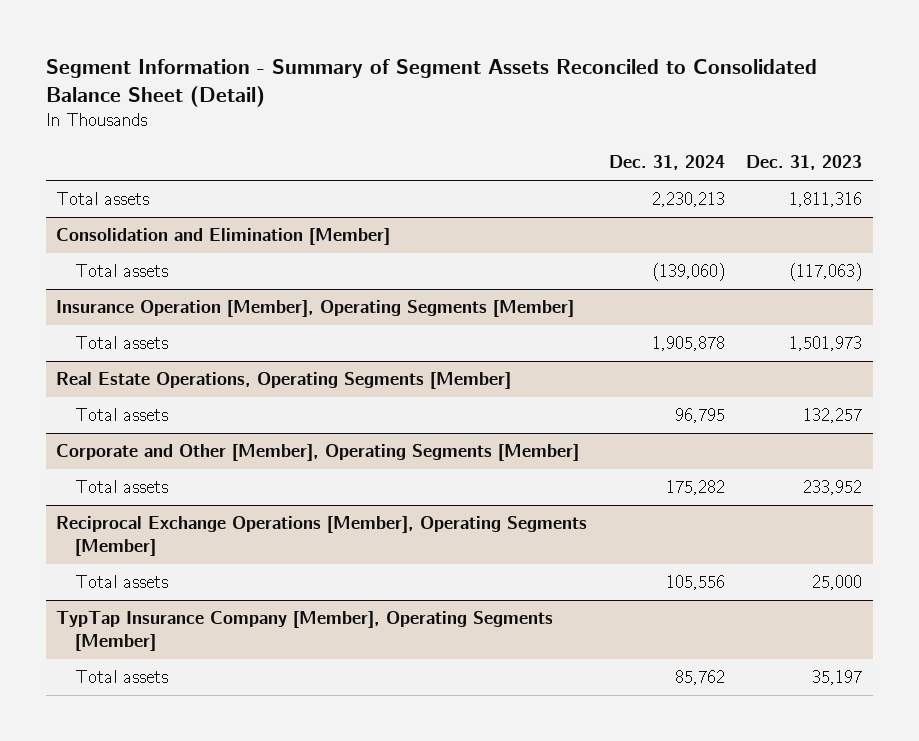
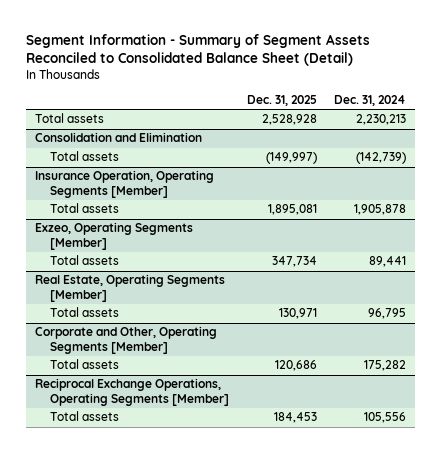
- | Dec. 31, 2024 | Dec. 31, 2023
+ | Dec. 31, 2025 | Dec. 31, 2024
- Consolidation and Elimination [Member]
- Total assets | (139,060) | (117,063)
- Insurance Operation [Member], Operating Segments [Member]
+ Consolidation and Elimination
+ Total assets | (149,997) | (142,739)
+ Insurance Operation, Operating Segments [Member]
- Real Estate Operations, Operating Segments [Member]
+ Exzeo, Operating Segments [Member]
+ Total assets | 347,734 | 89,441
+ Real Estate, Operating Segments [Member]
- Corporate and Other [Member], Operating Segments [Member]
+ Corporate and Other, Operating Segments [Member]
- Reciprocal Exchange Operations [Member], Operating Segments [Member]
+ Reciprocal Exchange Operations, Operating Segments [Member]
- TypTap Insurance Company [Member], Operating Segments [Member]
- Total assets | 85,762 | 35,197

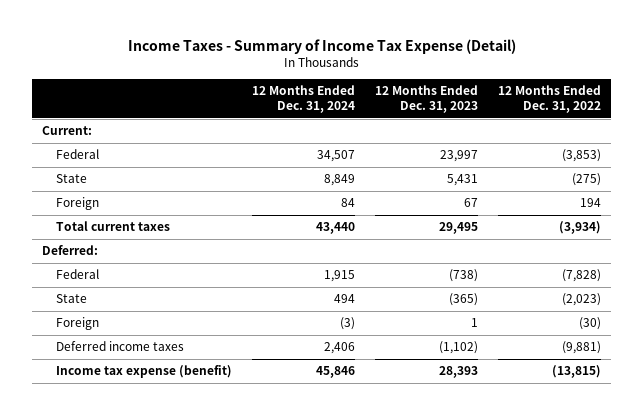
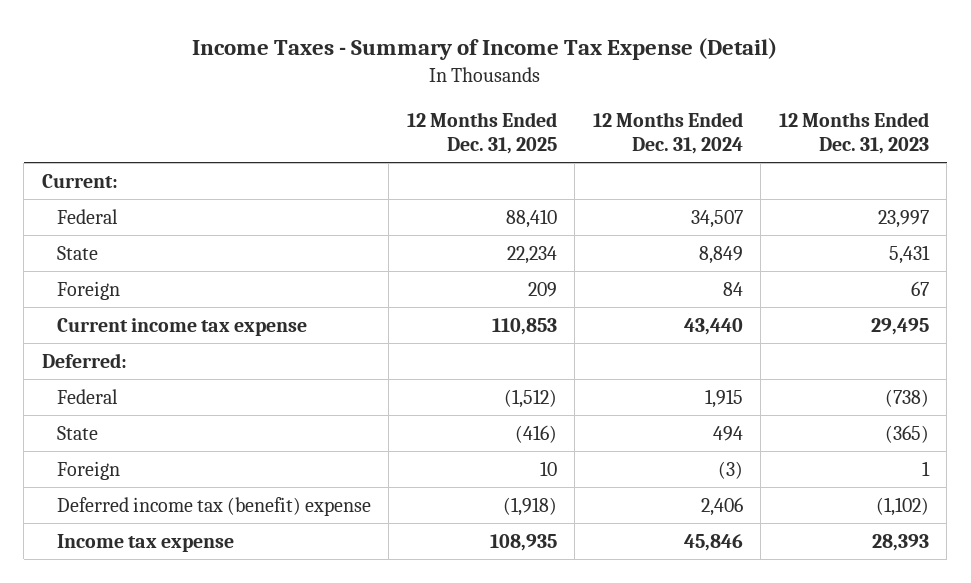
- | 12 Months Ended Dec. 31, 2024 | 12 Months Ended Dec. 31, 2023 | 12 Months Ended Dec. 31, 2022
+ | 12 Months Ended Dec. 31, 2025 | 12 Months Ended Dec. 31, 2024 | 12 Months Ended Dec. 31, 2023
- Total current taxes | 43,440 | 29,495 | (3,934)
+ Current income tax expense | 110,853 | 43,440 | 29,495
- Deferred income taxes | 2,406 | (1,102) | (9,881)
- Income tax expense (benefit) | 45,846 | 28,393 | (13,815)
+ Deferred income tax (benefit) expense | (1,918) | 2,406 | (1,102)
+ Income tax expense | 108,935 | 45,846 | 28,393

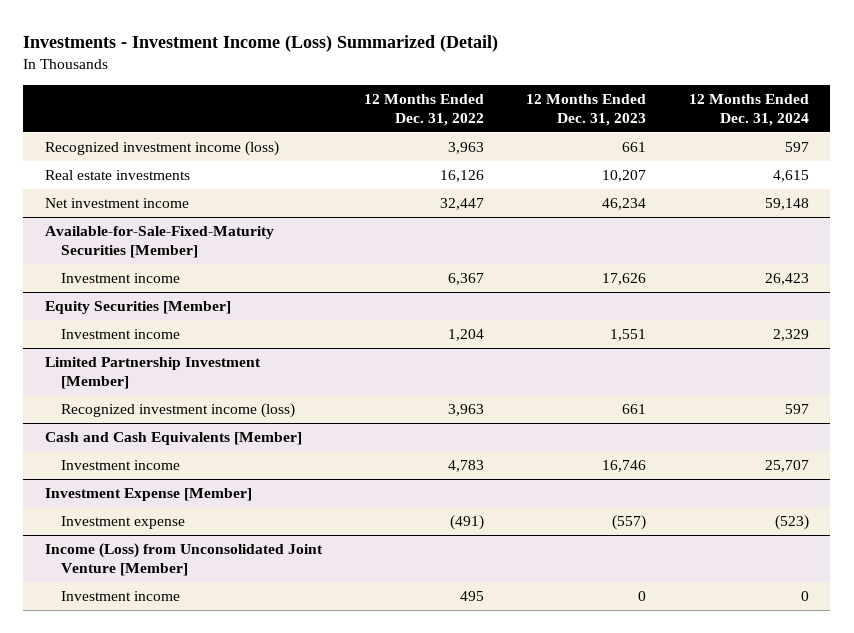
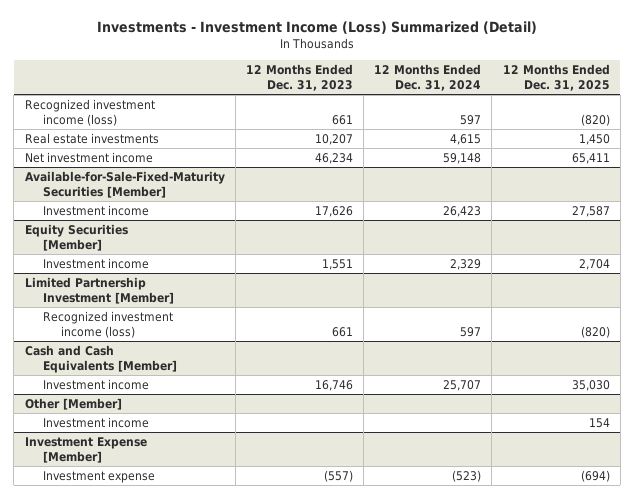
- | 12 Months Ended Dec. 31, 2022 | 12 Months Ended Dec. 31, 2023 | 12 Months Ended Dec. 31, 2024
+ | 12 Months Ended Dec. 31, 2023 | 12 Months Ended Dec. 31, 2024 | 12 Months Ended Dec. 31, 2025
+ Other [Member]
+ Investment income | | | 154
- Income (Loss) from Unconsolidated Joint Venture [Member]
- Investment income | 495 | 0 | 0

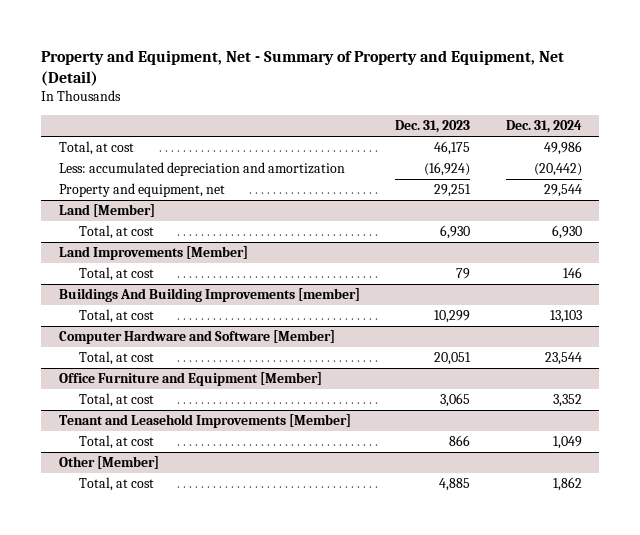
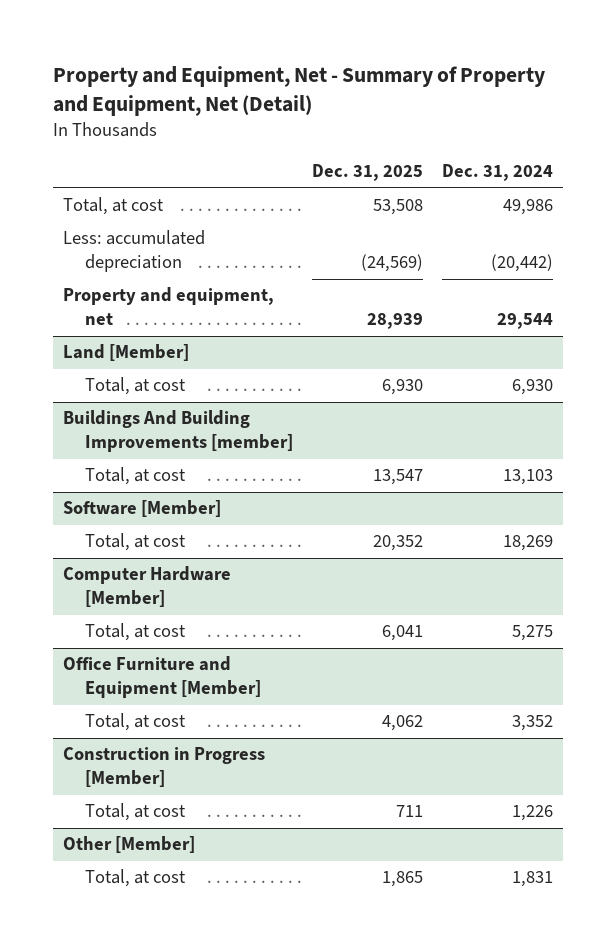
- | Dec. 31, 2023 | Dec. 31, 2024
+ | Dec. 31, 2025 | Dec. 31, 2024
- Less: accumulated depreciation and amortization | (16,924) | (20,442)
+ Less: accumulated depreciation | (24,569) | (20,442)
- Land Improvements [Member]
- Total, at cost | 79 | 146
- Computer Hardware and Software [Member]
- Total, at cost | 20,051 | 23,544
+ Software [Member]
+ Total, at cost | 20,352 | 18,269
+ Computer Hardware [Member]
+ Total, at cost | 6,041 | 5,275
- Tenant and Leasehold Improvements [Member]
- Total, at cost | 866 | 1,049
+ Construction in Progress [Member]
+ Total, at cost | 711 | 1,226
@ Other [Member]
- Total, at cost | 4,885 | 1,862
+ Total, at cost | 1,865 | 1,831

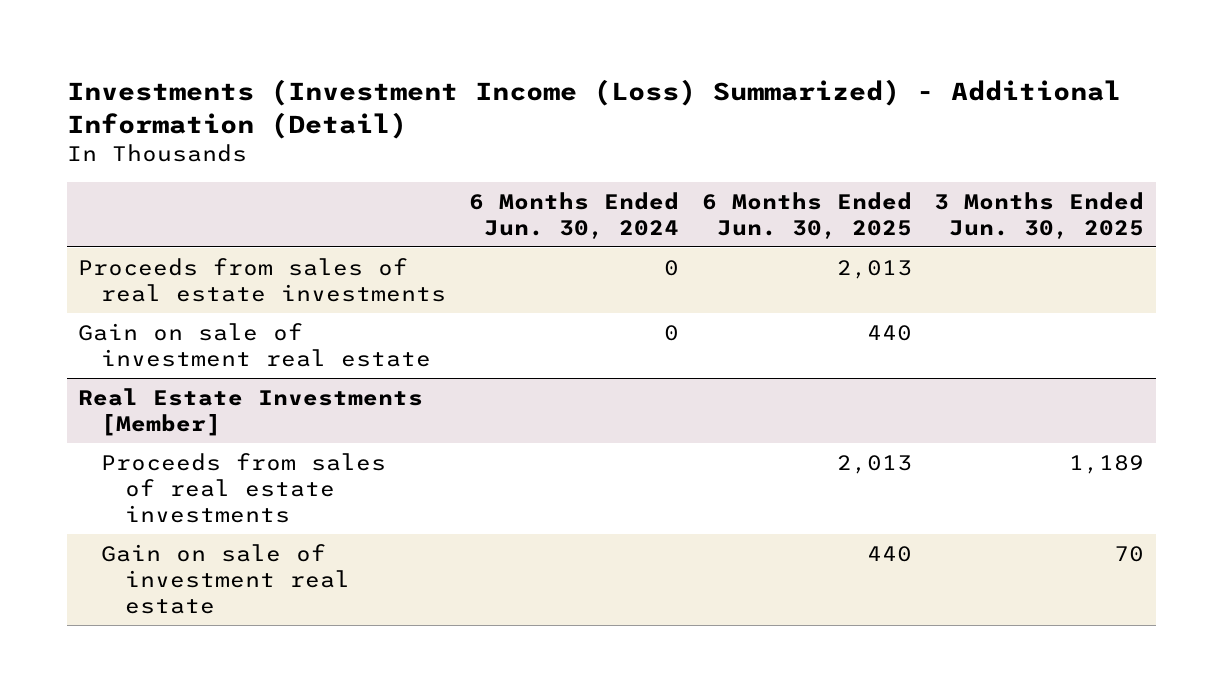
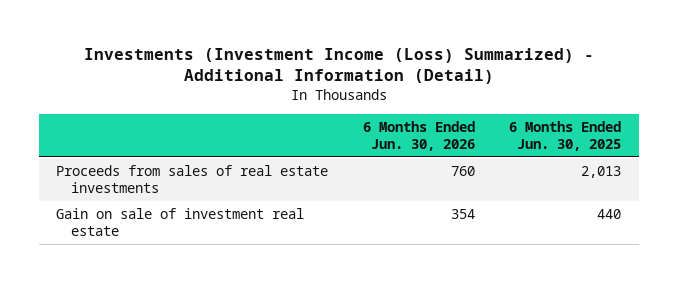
- | 6 Months Ended Jun. 30, 2024 | 6 Months Ended Jun. 30, 2025 | 3 Months Ended Jun. 30, 2025
+ | 6 Months Ended Jun. 30, 2026 | 6 Months Ended Jun. 30, 2025
- Real Estate Investments [Member]
- Proceeds from sales of real estate investments | | 2,013 | 1,189
- Gain on sale of investment real estate | | 440 | 70

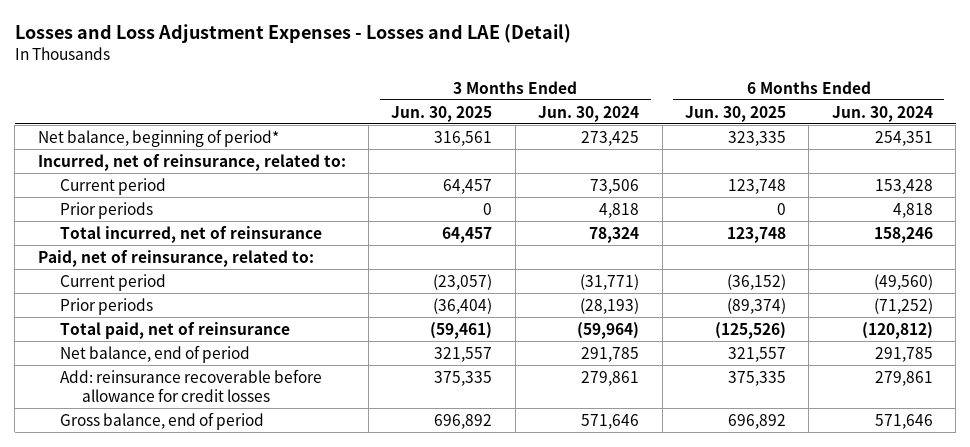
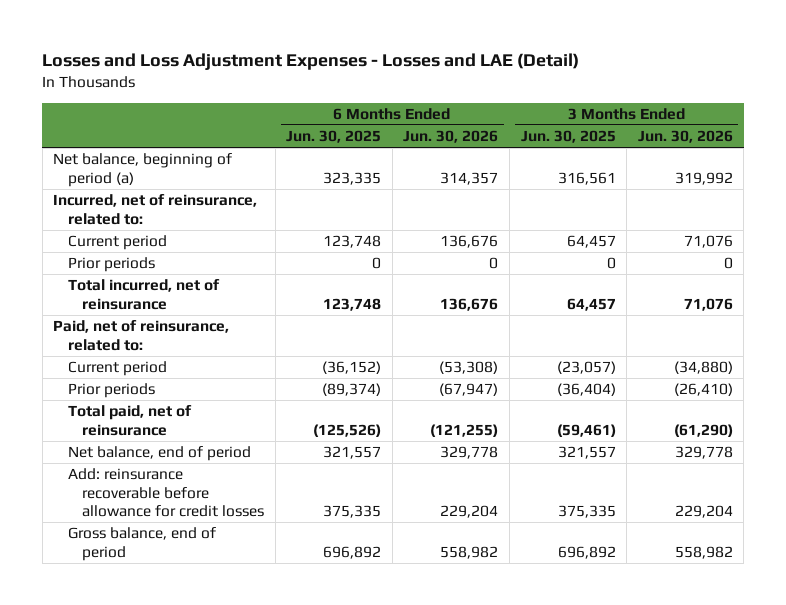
- | 3 Months Ended Jun. 30, 2025 | 3 Months Ended Jun. 30, 2024 | 6 Months Ended Jun. 30, 2025 | 6 Months Ended Jun. 30, 2024
+ | 6 Months Ended Jun. 30, 2025 | 6 Months Ended Jun. 30, 2026 | 3 Months Ended Jun. 30, 2025 | 3 Months Ended Jun. 30, 2026
- Net balance, beginning of period* | 316,561 | 273,425 | 323,335 | 254,351
+ Net balance, beginning of period (a) | 323,335 | 314,357 | 316,561 | 319,992

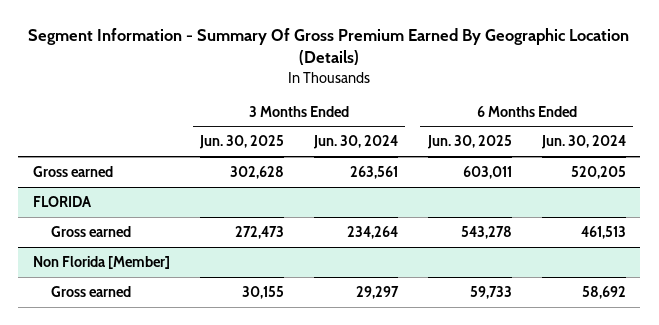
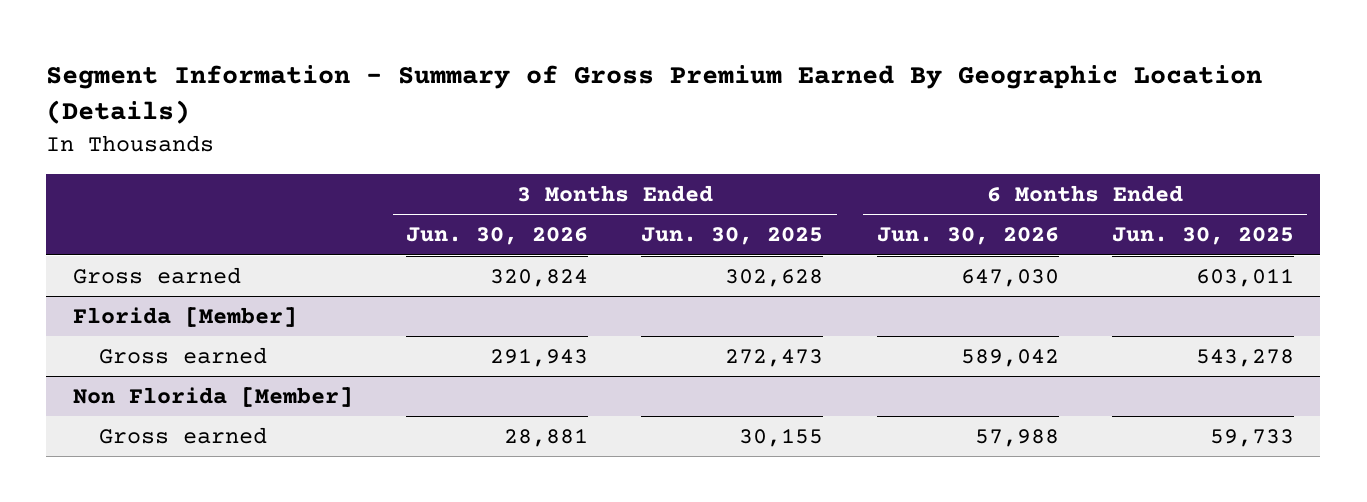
- Segment Information - Summary Of Gross Premium Earned By Geographic Location (Details)
+ Segment Information - Summary of Gross Premium Earned By Geographic Location (Details)
- | 3 Months Ended Jun. 30, 2025 | 3 Months Ended Jun. 30, 2024 | 6 Months Ended Jun. 30, 2025 | 6 Months Ended Jun. 30, 2024
+ | 3 Months Ended Jun. 30, 2026 | 3 Months Ended Jun. 30, 2025 | 6 Months Ended Jun. 30, 2026 | 6 Months Ended Jun. 30, 2025
- FLORIDA
+ Florida [Member]

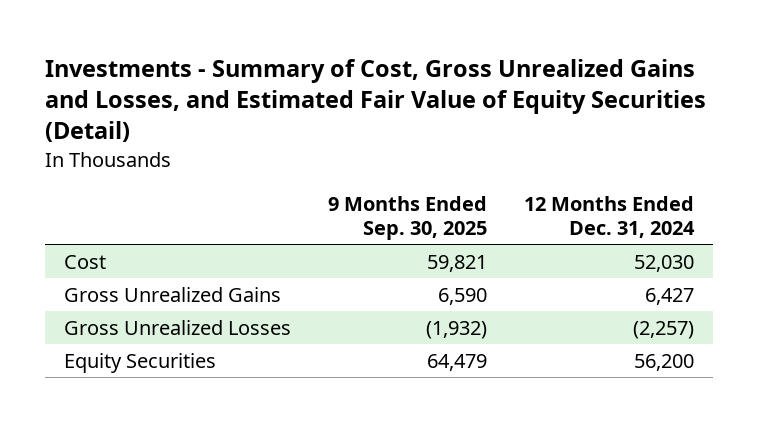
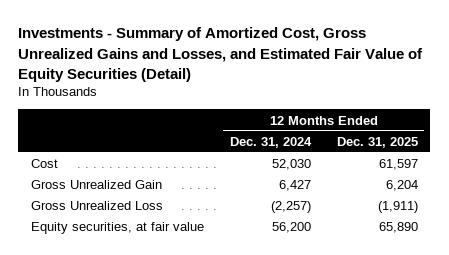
- Investments - Summary of Cost, Gross Unrealized Gains and Losses, and Estimated Fair Value of Equity Securities (Detail)
+ Investments - Summary of Amortized Cost, Gross Unrealized Gains and Losses, and Estimated Fair Value of Equity Securities (Detail)
- | 9 Months Ended Sep. 30, 2025 | 12 Months Ended Dec. 31, 2024
+ | 12 Months Ended Dec. 31, 2024 | 12 Months Ended Dec. 31, 2025
- Gross Unrealized Gains | 6,590 | 6,427
- Gross Unrealized Losses | (1,932) | (2,257)
- Equity Securities | 64,479 | 56,200
+ Gross Unrealized Gain | 6,427 | 6,204
+ Gross Unrealized Loss | (2,257) | (1,911)
+ Equity securities, at fair value | 56,200 | 65,890

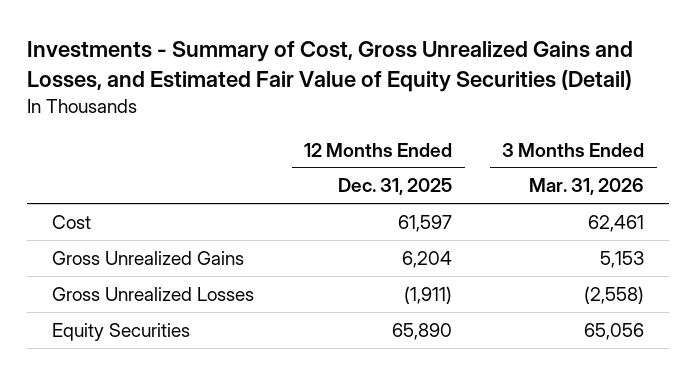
- Investments - Summary of Amortized Cost, Gross Unrealized Gains and Losses, and Estimated Fair Value of Equity Securities (Detail)
+ Investments - Summary of Cost, Gross Unrealized Gains and Losses, and Estimated Fair Value of Equity Securities (Detail)
- | 12 Months Ended Dec. 31, 2024 | 12 Months Ended Dec. 31, 2025
+ | 12 Months Ended Dec. 31, 2025 | 3 Months Ended Mar. 31, 2026
- Gross Unrealized Gain | 6,427 | 6,204
- Gross Unrealized Loss | (2,257) | (1,911)
- Equity securities, at fair value | 56,200 | 65,890
+ Gross Unrealized Gains | 6,204 | 5,153
+ Gross Unrealized Losses | (1,911) | (2,558)
+ Equity Securities | 65,890 | 65,056

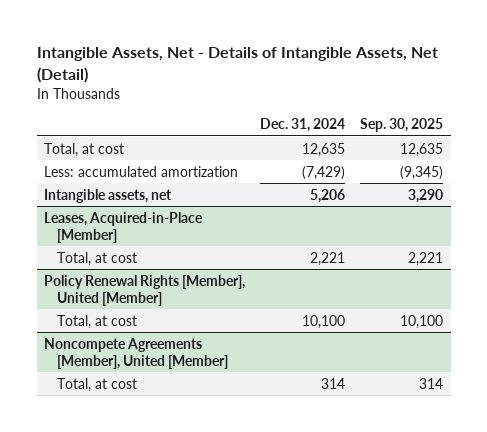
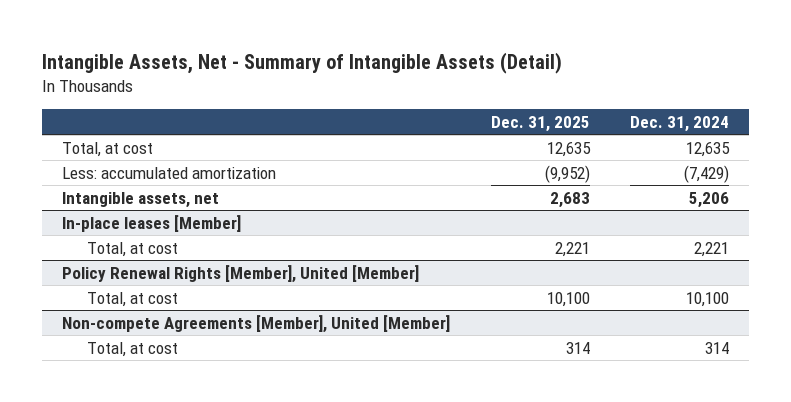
- Intangible Assets, Net - Details of Intangible Assets, Net (Detail)
+ Intangible Assets, Net - Summary of Intangible Assets (Detail)
- | Dec. 31, 2024 | Sep. 30, 2025
+ | Dec. 31, 2025 | Dec. 31, 2024
- Leases, Acquired-in-Place [Member]
+ In-place leases [Member]
- Noncompete Agreements [Member], United [Member]
+ Non-compete Agreements [Member], United [Member]

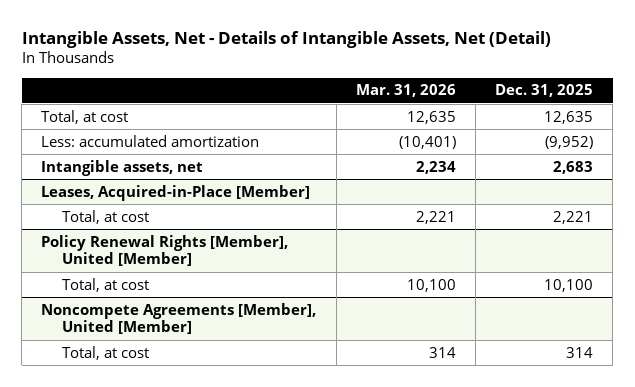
- Intangible Assets, Net - Summary of Intangible Assets (Detail)
+ Intangible Assets, Net - Details of Intangible Assets, Net (Detail)
- | Dec. 31, 2025 | Dec. 31, 2024
+ | Mar. 31, 2026 | Dec. 31, 2025
- In-place leases [Member]
+ Leases, Acquired-in-Place [Member]
- Non-compete Agreements [Member], United [Member]
+ Noncompete Agreements [Member], United [Member]

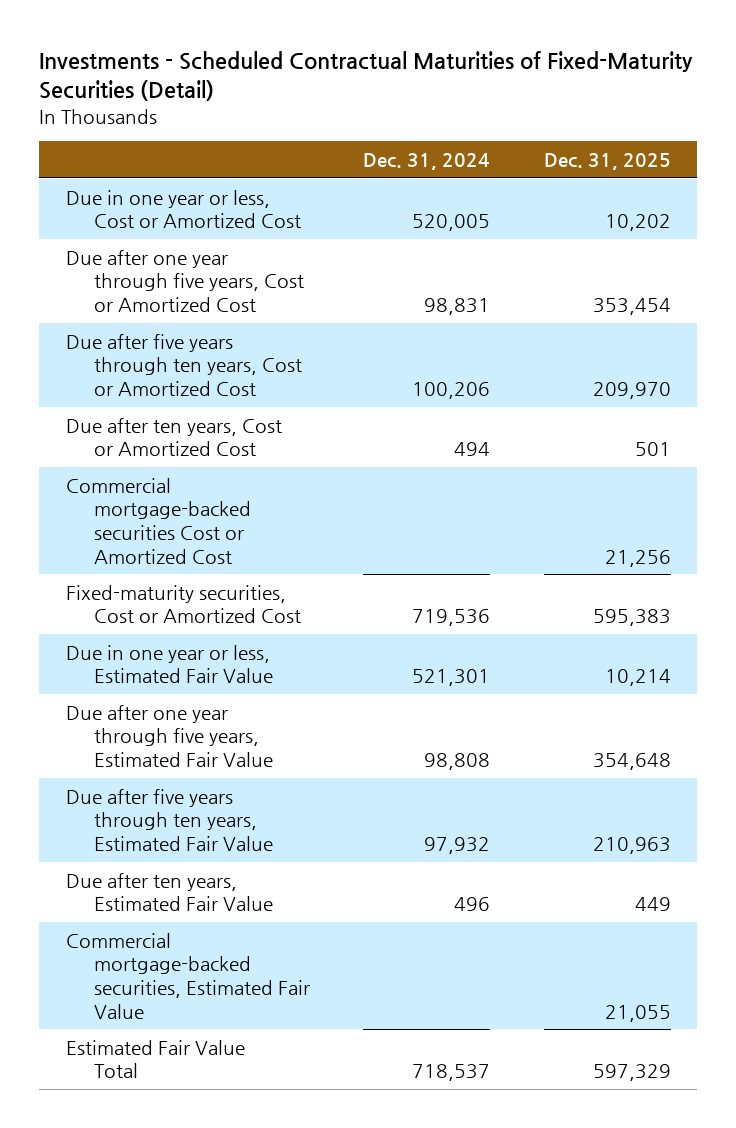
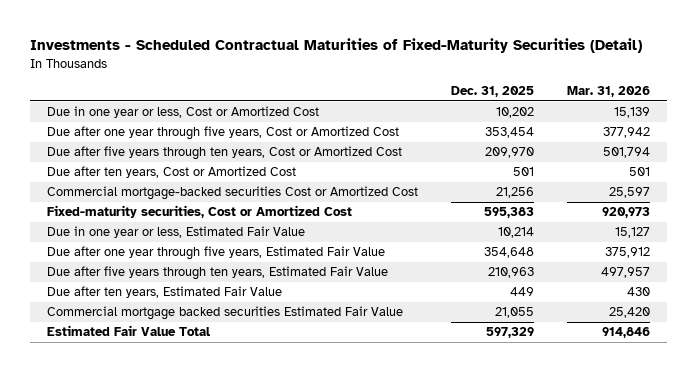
- | Dec. 31, 2024 | Dec. 31, 2025
+ | Dec. 31, 2025 | Mar. 31, 2026
- Commercial mortgage-backed securities, Estimated Fair Value | | 21,055
+ Commercial mortgage backed securities Estimated Fair Value | 21,055 | 25,420

